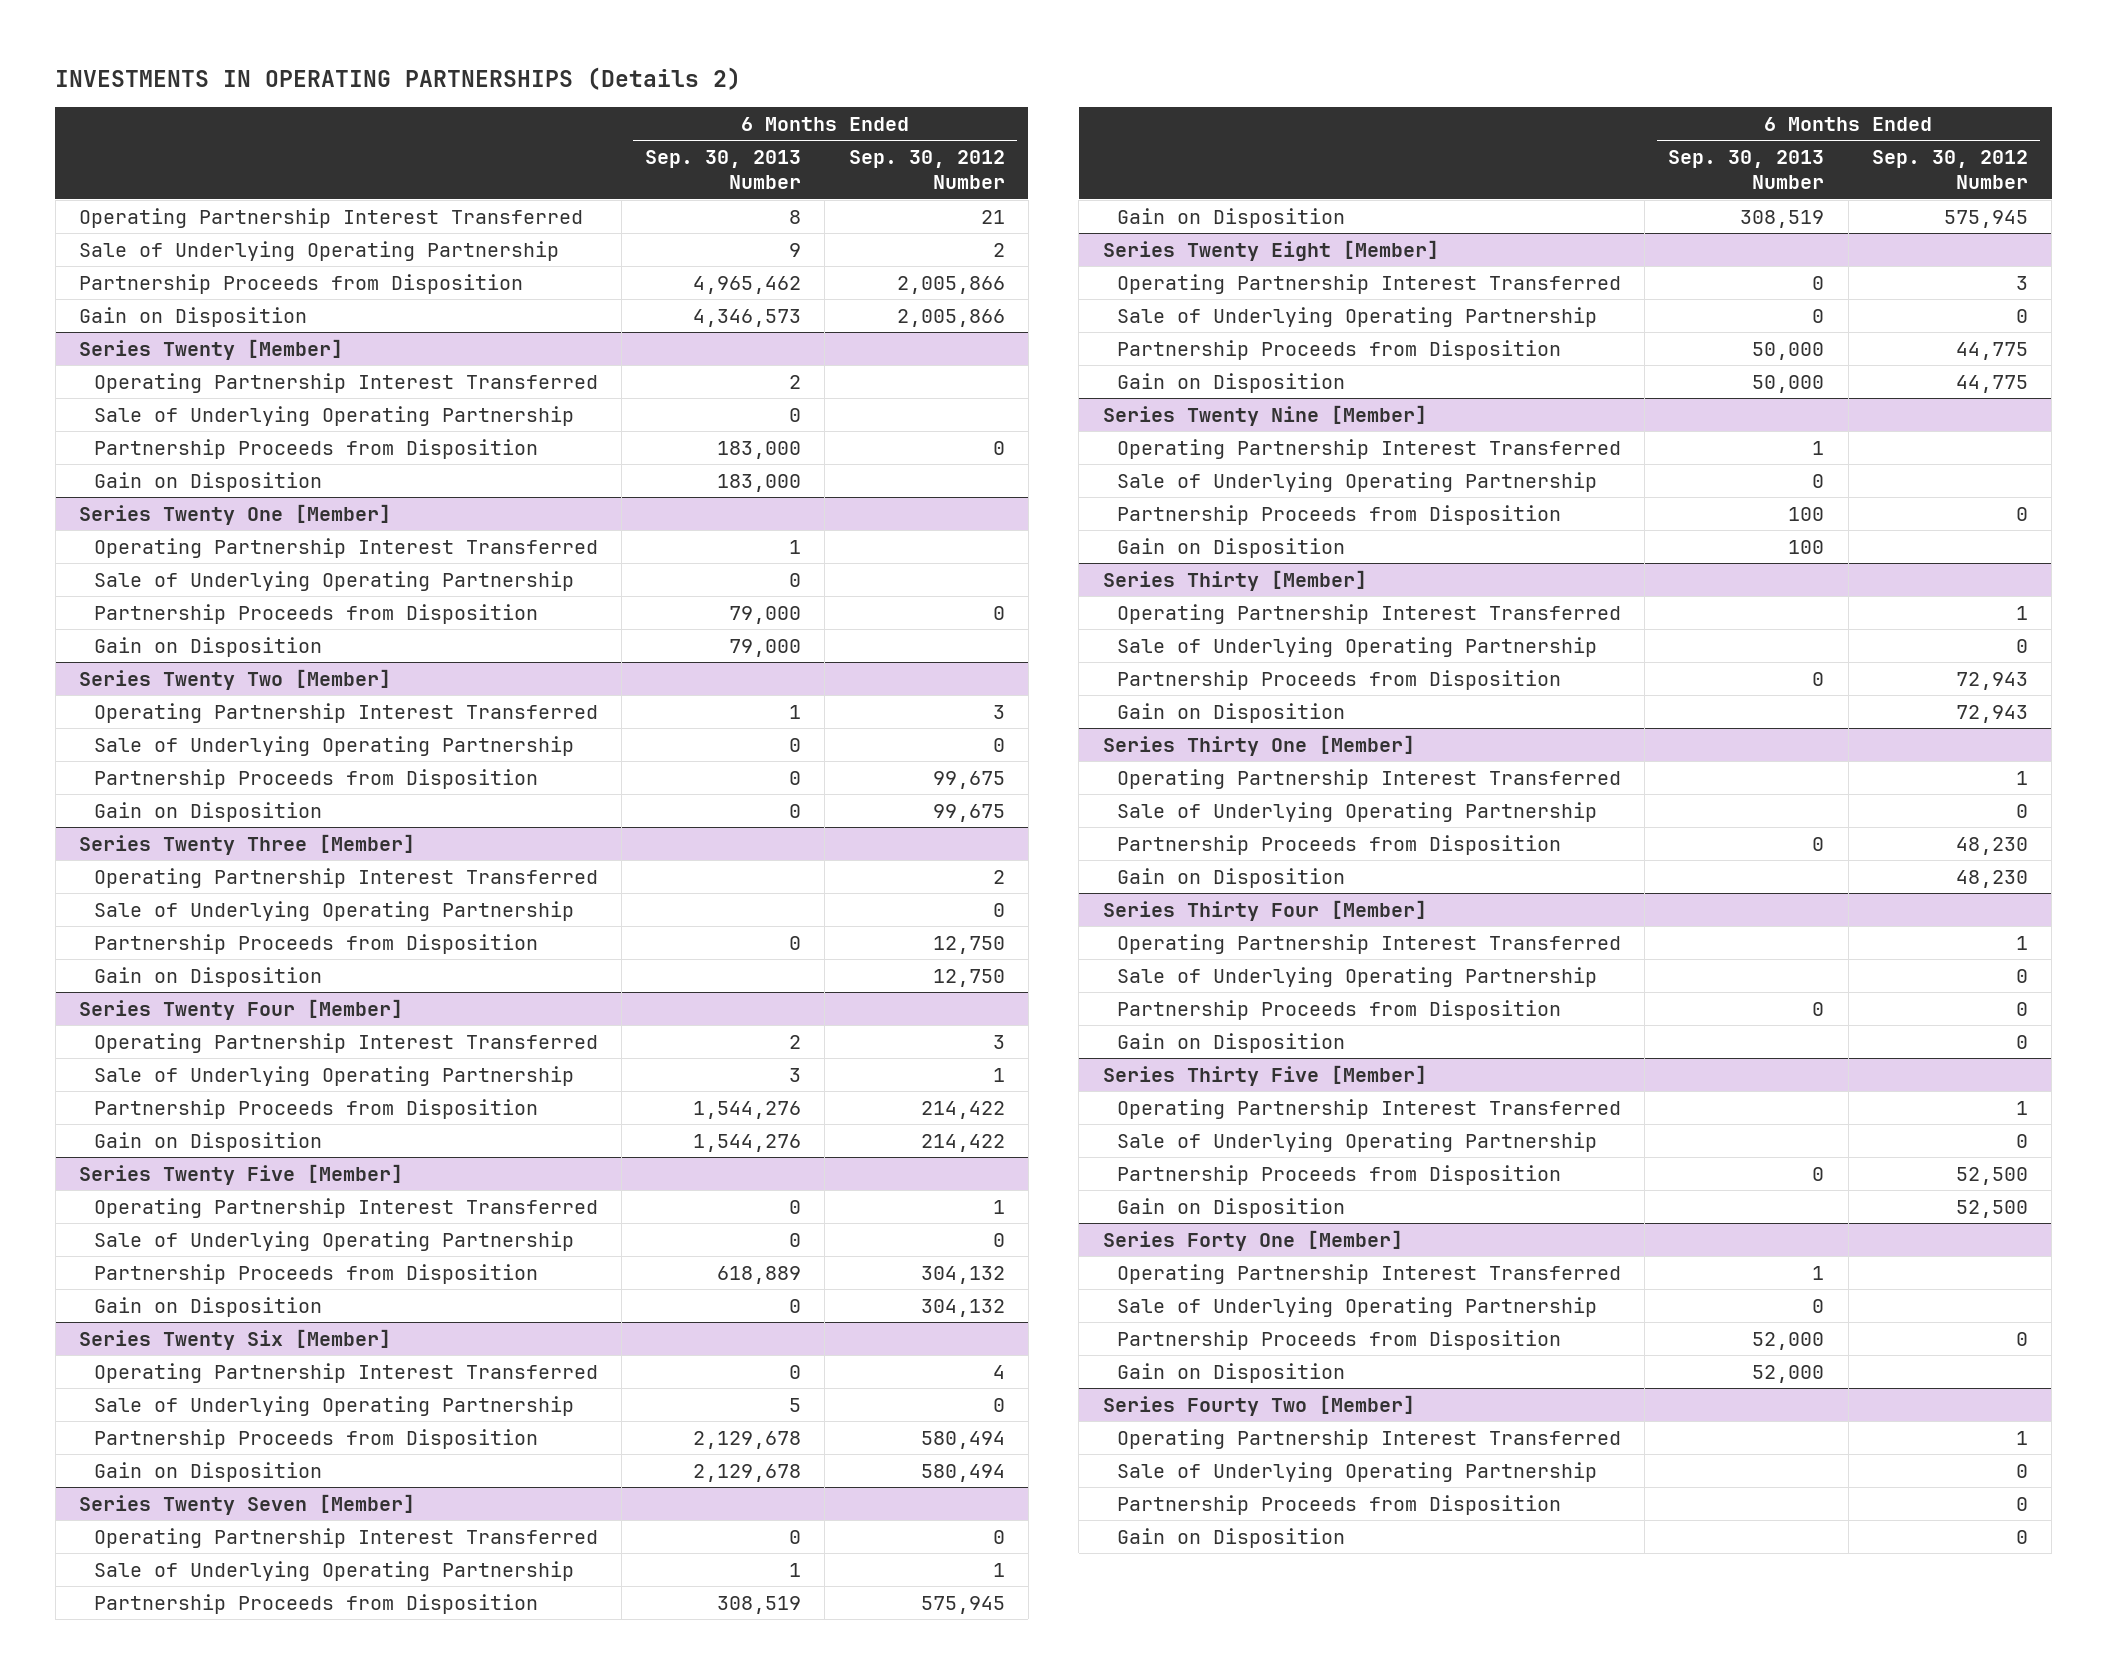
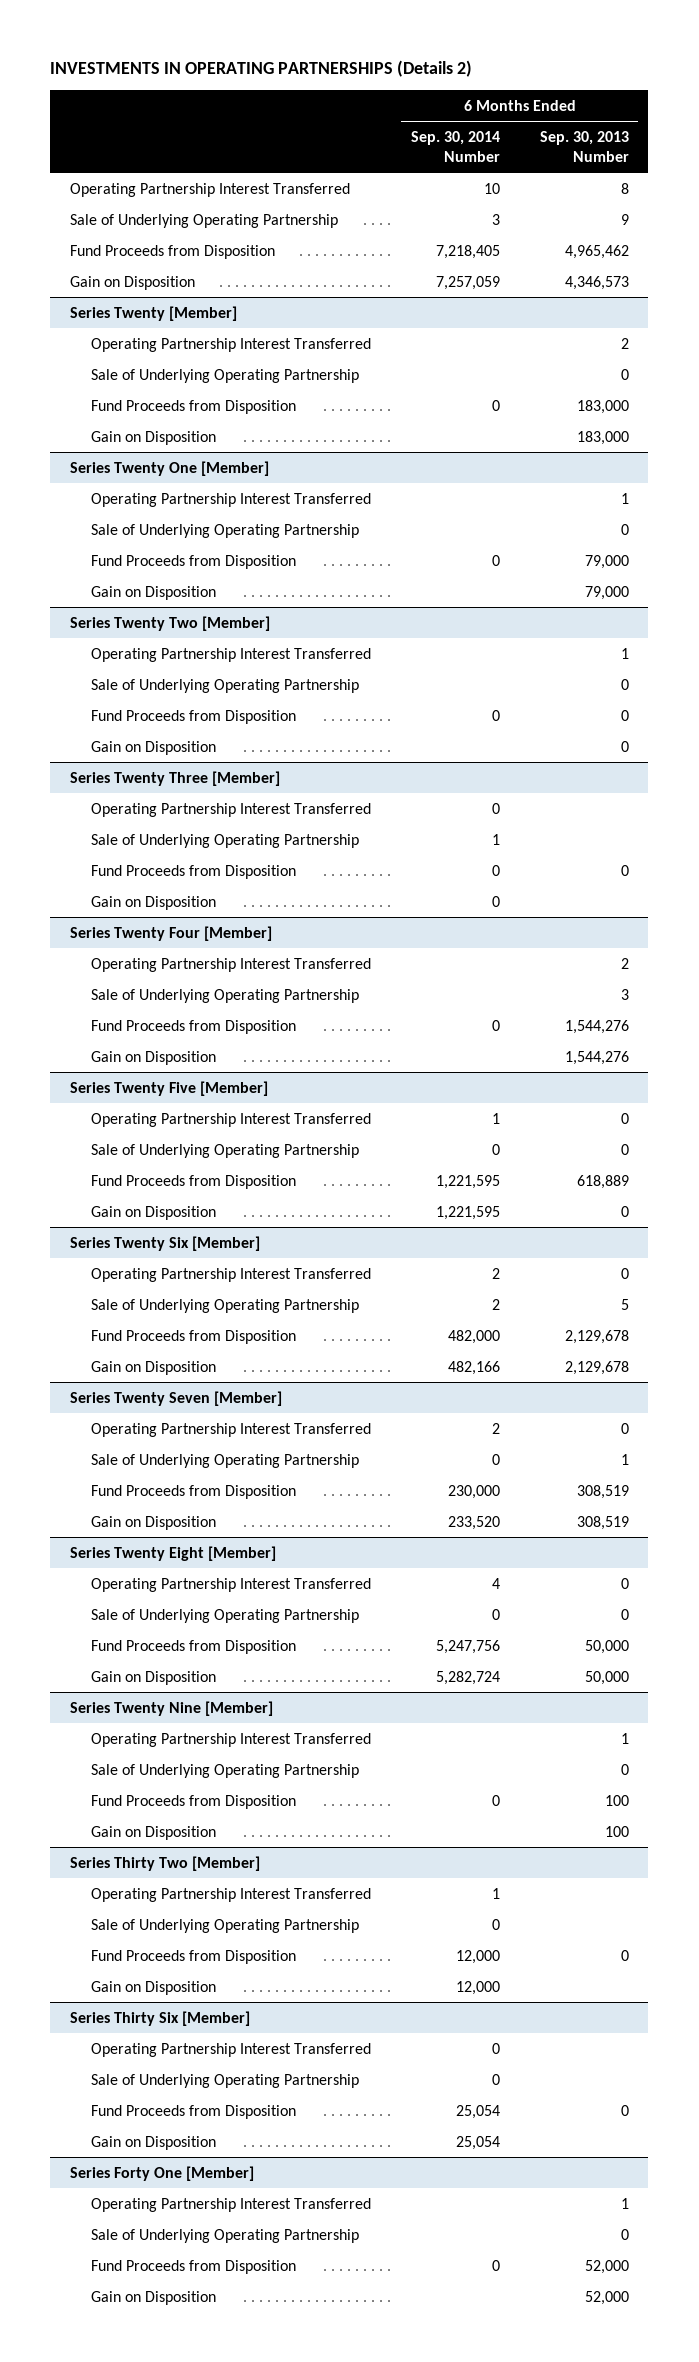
- | 6 Months Ended Sep. 30, 2013 Number | 6 Months Ended Sep. 30, 2012 Number
+ | 6 Months Ended Sep. 30, 2014 Number | 6 Months Ended Sep. 30, 2013 Number
- Partnership Proceeds from Disposition | 4,965,462 | 2,005,866
+ Fund Proceeds from Disposition | 7,218,405 | 4,965,462
@ Series Twenty [Member]
- Partnership Proceeds from Disposition | 183,000 | 0
+ Fund Proceeds from Disposition | 0 | 183,000
@ Series Twenty One [Member]
- Partnership Proceeds from Disposition | 79,000 | 0
+ Fund Proceeds from Disposition | 0 | 79,000
@ Series Twenty Two [Member]
- Partnership Proceeds from Disposition | 0 | 99,675
+ Fund Proceeds from Disposition | 0 | 0
@ Series Twenty Three [Member]
- Partnership Proceeds from Disposition | 0 | 12,750
+ Fund Proceeds from Disposition | 0 | 0
@ Series Twenty Four [Member]
- Partnership Proceeds from Disposition | 1,544,276 | 214,422
+ Fund Proceeds from Disposition | 0 | 1,544,276
@ Series Twenty Five [Member]
- Partnership Proceeds from Disposition | 618,889 | 304,132
+ Fund Proceeds from Disposition | 1,221,595 | 618,889
@ Series Twenty Six [Member]
- Partnership Proceeds from Disposition | 2,129,678 | 580,494
+ Fund Proceeds from Disposition | 482,000 | 2,129,678
@ Series Twenty Seven [Member]
- Partnership Proceeds from Disposition | 308,519 | 575,945
+ Fund Proceeds from Disposition | 230,000 | 308,519
@ Series Twenty Eight [Member]
- Partnership Proceeds from Disposition | 50,000 | 44,775
+ Fund Proceeds from Disposition | 5,247,756 | 50,000
@ Series Twenty Nine [Member]
- Partnership Proceeds from Disposition | 100 | 0
+ Fund Proceeds from Disposition | 0 | 100
- Series Thirty [Member]
- Operating Partnership Interest Transferred | | 1
- Sale of Underlying Operating Partnership | | 0
- Partnership Proceeds from Disposition | 0 | 72,943
- Gain on Disposition | | 72,943
- Series Thirty One [Member]
- Operating Partnership Interest Transferred | | 1
- Sale of Underlying Operating Partnership | | 0
- Partnership Proceeds from Disposition | 0 | 48,230
- Gain on Disposition | | 48,230
- Series Thirty Four [Member]
+ Series Thirty Two [Member]
- Partnership Proceeds from Disposition | 0 | 0
+ Fund Proceeds from Disposition | 12,000 | 0
- Series Thirty Five [Member]
+ Series Thirty Six [Member]
- Partnership Proceeds from Disposition | 0 | 52,500
+ Fund Proceeds from Disposition | 25,054 | 0
@ Series Forty One [Member]
- Partnership Proceeds from Disposition | 52,000 | 0
+ Fund Proceeds from Disposition | 0 | 52,000
- Series Fourty Two [Member]
- Operating Partnership Interest Transferred | | 1
- Sale of Underlying Operating Partnership | | 0
- Partnership Proceeds from Disposition | | 0
- Gain on Disposition | | 0

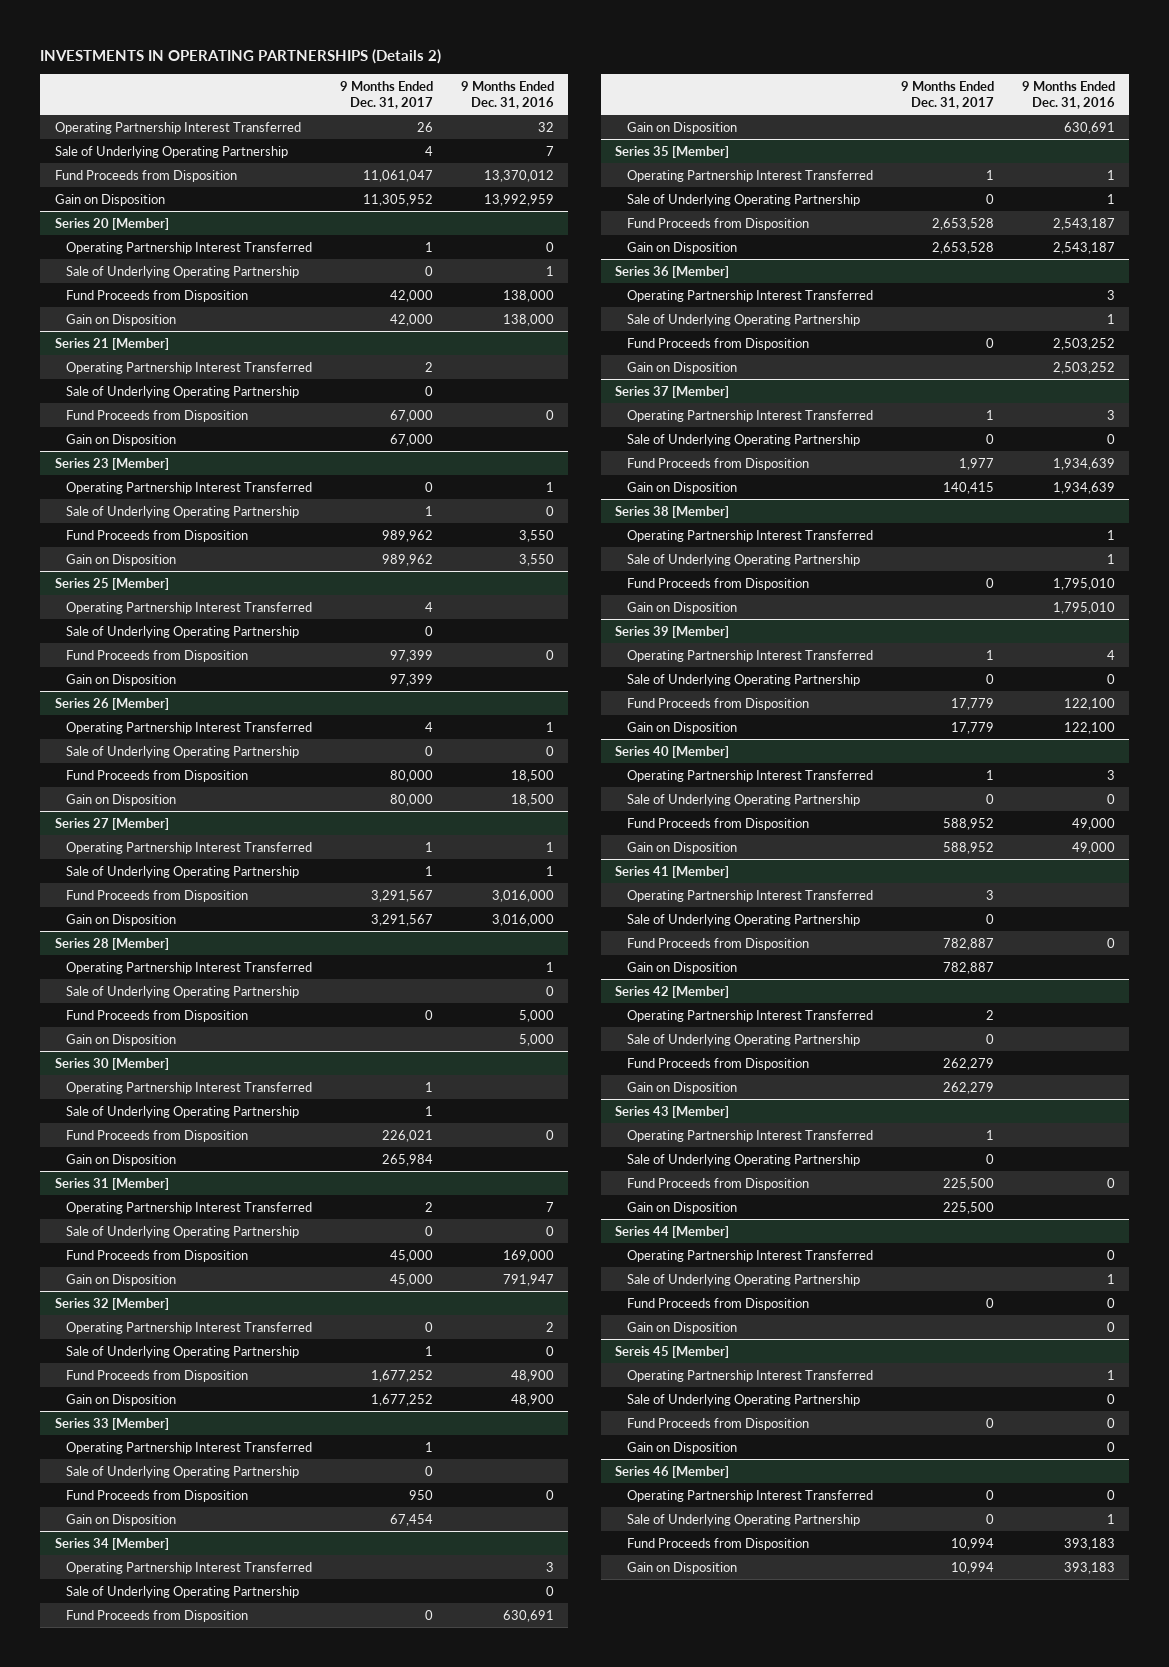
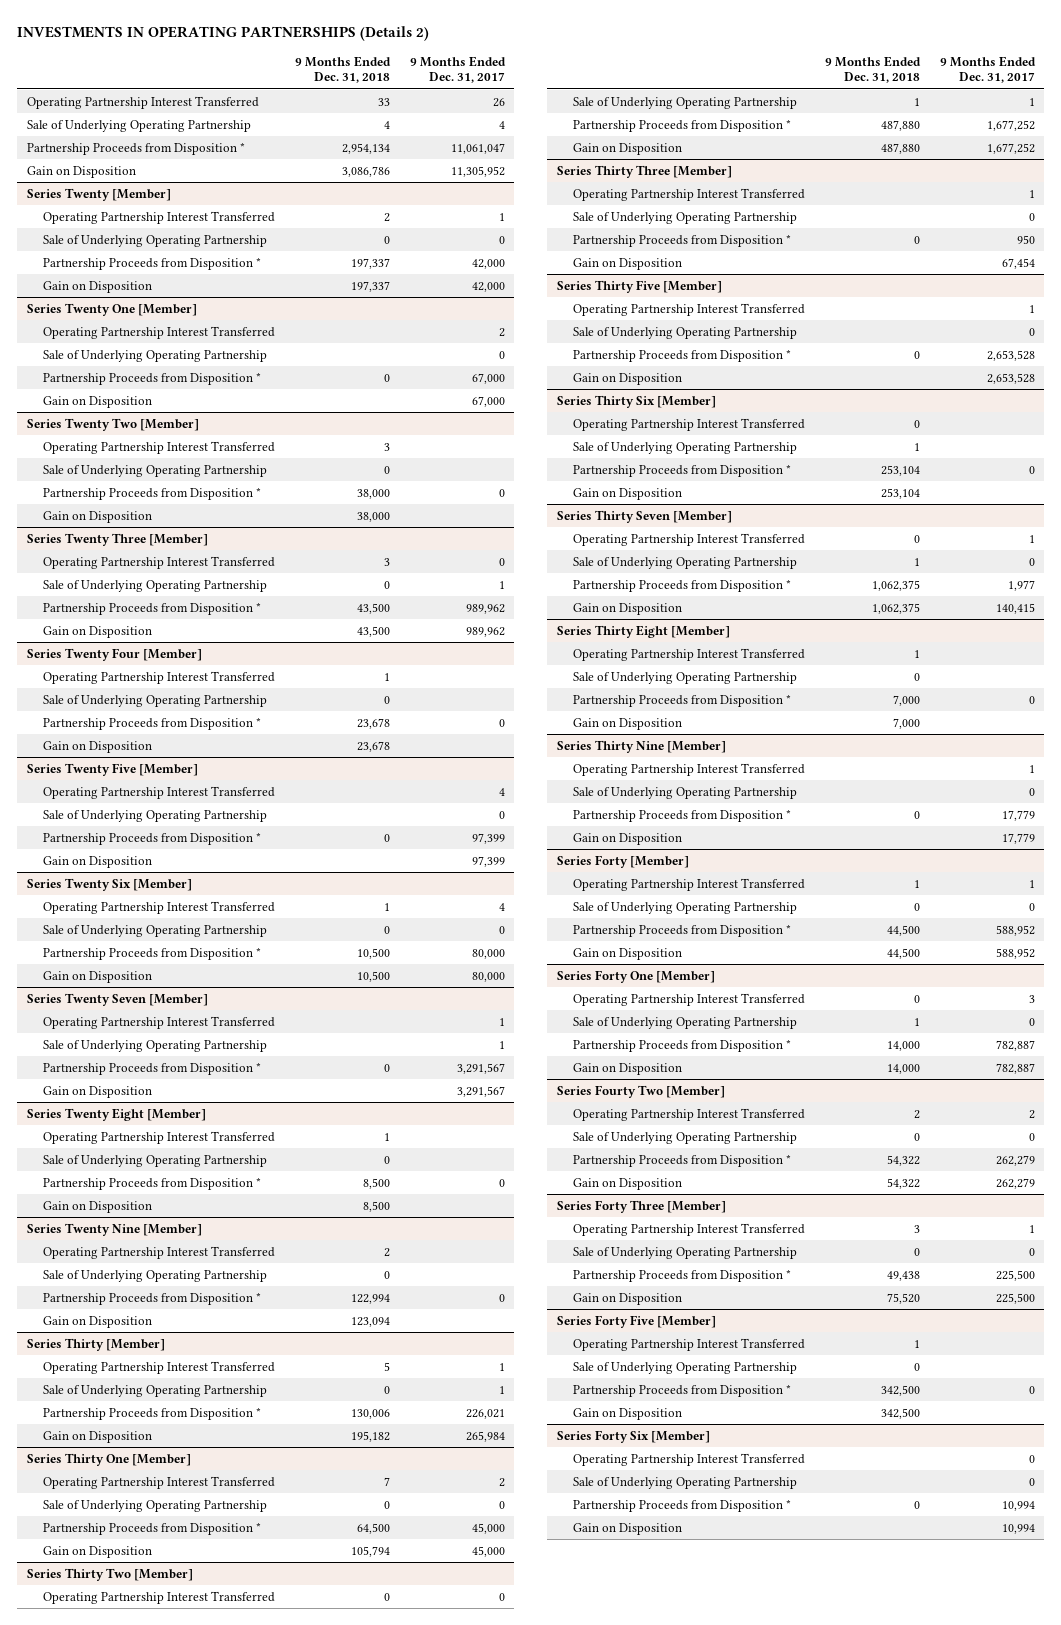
- | 9 Months Ended Dec. 31, 2017 | 9 Months Ended Dec. 31, 2016
+ | 9 Months Ended Dec. 31, 2018 | 9 Months Ended Dec. 31, 2017
- Fund Proceeds from Disposition | 11,061,047 | 13,370,012
+ Partnership Proceeds from Disposition * | 2,954,134 | 11,061,047
- Series 20 [Member]
+ Series Twenty [Member]
- Fund Proceeds from Disposition | 42,000 | 138,000
+ Partnership Proceeds from Disposition * | 197,337 | 42,000
- Series 21 [Member]
+ Series Twenty One [Member]
- Fund Proceeds from Disposition | 67,000 | 0
+ Partnership Proceeds from Disposition * | 0 | 67,000
- Series 23 [Member]
+ Series Twenty Two [Member]
+ Operating Partnership Interest Transferred | 3 |
+ Sale of Underlying Operating Partnership | 0 |
+ Partnership Proceeds from Disposition * | 38,000 | 0
+ Gain on Disposition | 38,000 |
+ Series Twenty Three [Member]
- Fund Proceeds from Disposition | 989,962 | 3,550
+ Partnership Proceeds from Disposition * | 43,500 | 989,962
- Series 25 [Member]
+ Series Twenty Four [Member]
+ Operating Partnership Interest Transferred | 1 |
+ Sale of Underlying Operating Partnership | 0 |
+ Partnership Proceeds from Disposition * | 23,678 | 0
+ Gain on Disposition | 23,678 |
+ Series Twenty Five [Member]
- Fund Proceeds from Disposition | 97,399 | 0
+ Partnership Proceeds from Disposition * | 0 | 97,399
- Series 26 [Member]
+ Series Twenty Six [Member]
- Fund Proceeds from Disposition | 80,000 | 18,500
+ Partnership Proceeds from Disposition * | 10,500 | 80,000
- Series 27 [Member]
+ Series Twenty Seven [Member]
- Fund Proceeds from Disposition | 3,291,567 | 3,016,000
+ Partnership Proceeds from Disposition * | 0 | 3,291,567
- Series 28 [Member]
+ Series Twenty Eight [Member]
- Fund Proceeds from Disposition | 0 | 5,000
+ Partnership Proceeds from Disposition * | 8,500 | 0
- Series 30 [Member]
+ Series Twenty Nine [Member]
+ Operating Partnership Interest Transferred | 2 |
+ Sale of Underlying Operating Partnership | 0 |
+ Partnership Proceeds from Disposition * | 122,994 | 0
+ Gain on Disposition | 123,094 |
+ Series Thirty [Member]
- Fund Proceeds from Disposition | 226,021 | 0
+ Partnership Proceeds from Disposition * | 130,006 | 226,021
- Series 31 [Member]
+ Series Thirty One [Member]
- Fund Proceeds from Disposition | 45,000 | 169,000
+ Partnership Proceeds from Disposition * | 64,500 | 45,000
- Series 32 [Member]
+ Series Thirty Two [Member]
- Fund Proceeds from Disposition | 1,677,252 | 48,900
+ Partnership Proceeds from Disposition * | 487,880 | 1,677,252
- Series 33 [Member]
+ Series Thirty Three [Member]
- Fund Proceeds from Disposition | 950 | 0
+ Partnership Proceeds from Disposition * | 0 | 950
- Series 34 [Member]
- Operating Partnership Interest Transferred | | 3
- Sale of Underlying Operating Partnership | | 0
- Fund Proceeds from Disposition | 0 | 630,691
- Gain on Disposition | | 630,691
- Series 35 [Member]
+ Series Thirty Five [Member]
- Fund Proceeds from Disposition | 2,653,528 | 2,543,187
+ Partnership Proceeds from Disposition * | 0 | 2,653,528
- Series 36 [Member]
+ Series Thirty Six [Member]
- Fund Proceeds from Disposition | 0 | 2,503,252
+ Partnership Proceeds from Disposition * | 253,104 | 0
- Series 37 [Member]
+ Series Thirty Seven [Member]
- Fund Proceeds from Disposition | 1,977 | 1,934,639
+ Partnership Proceeds from Disposition * | 1,062,375 | 1,977
- Series 38 [Member]
+ Series Thirty Eight [Member]
- Fund Proceeds from Disposition | 0 | 1,795,010
+ Partnership Proceeds from Disposition * | 7,000 | 0
- Series 39 [Member]
+ Series Thirty Nine [Member]
- Fund Proceeds from Disposition | 17,779 | 122,100
+ Partnership Proceeds from Disposition * | 0 | 17,779
- Series 40 [Member]
+ Series Forty [Member]
- Fund Proceeds from Disposition | 588,952 | 49,000
+ Partnership Proceeds from Disposition * | 44,500 | 588,952
- Series 41 [Member]
+ Series Forty One [Member]
- Fund Proceeds from Disposition | 782,887 | 0
+ Partnership Proceeds from Disposition * | 14,000 | 782,887
- Series 42 [Member]
+ Series Fourty Two [Member]
- Fund Proceeds from Disposition | 262,279 |
+ Partnership Proceeds from Disposition * | 54,322 | 262,279
- Series 43 [Member]
+ Series Forty Three [Member]
- Fund Proceeds from Disposition | 225,500 | 0
+ Partnership Proceeds from Disposition * | 49,438 | 225,500
- Series 44 [Member]
- Operating Partnership Interest Transferred | | 0
- Sale of Underlying Operating Partnership | | 1
- Fund Proceeds from Disposition | 0 | 0
- Gain on Disposition | | 0
- Sereis 45 [Member]
+ Series Forty Five [Member]
- Fund Proceeds from Disposition | 0 | 0
+ Partnership Proceeds from Disposition * | 342,500 | 0
- Series 46 [Member]
+ Series Forty Six [Member]
- Fund Proceeds from Disposition | 10,994 | 393,183
+ Partnership Proceeds from Disposition * | 0 | 10,994

